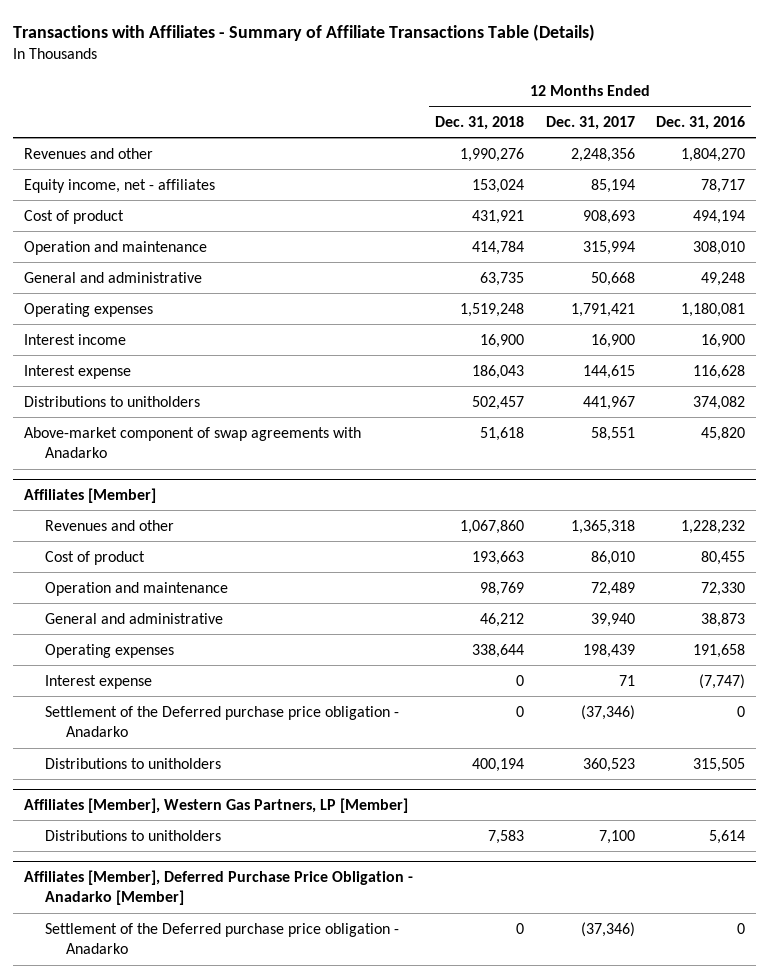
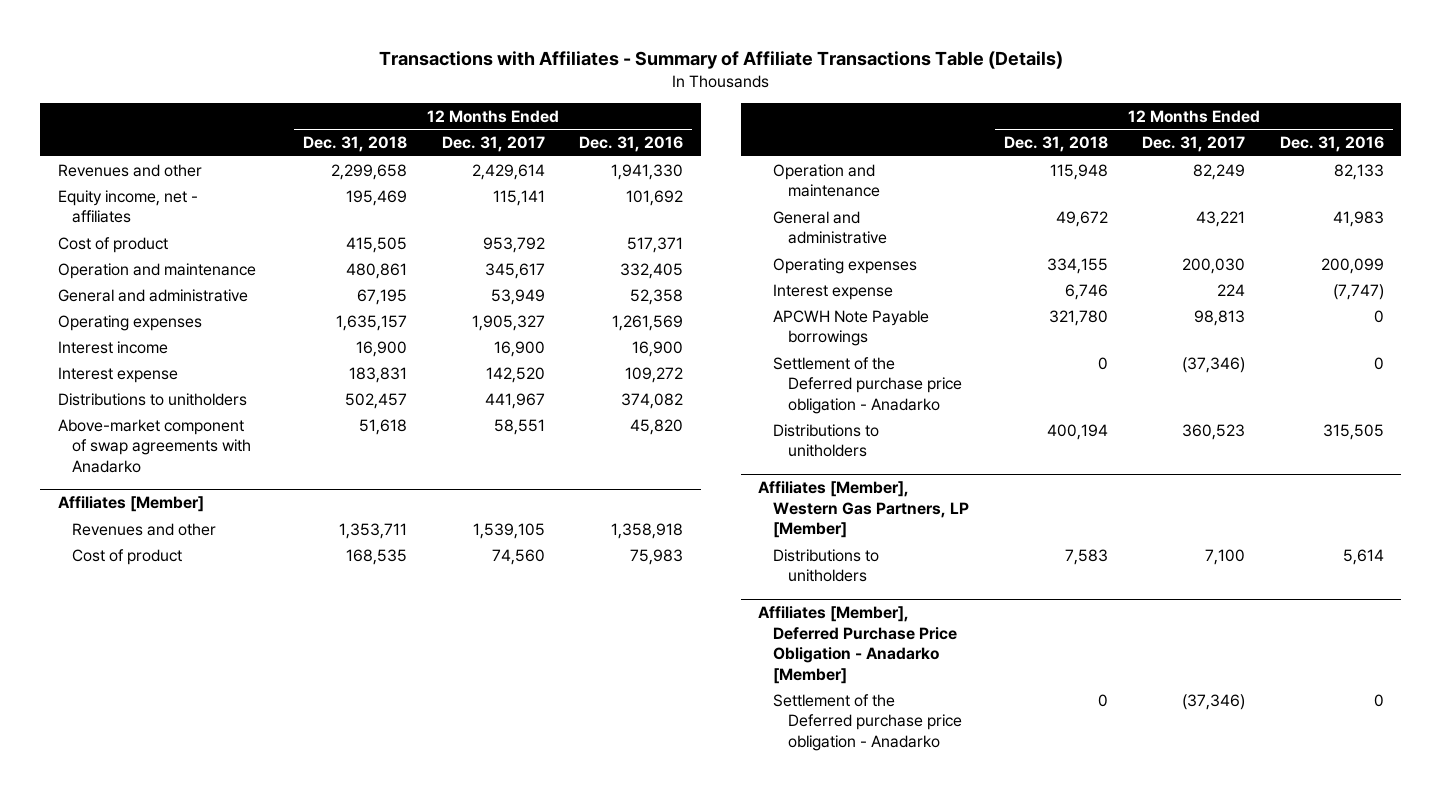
- Revenues and other | 1,990,276 | 2,248,356 | 1,804,270
- Equity income, net - affiliates | 153,024 | 85,194 | 78,717
- Cost of product | 431,921 | 908,693 | 494,194
- Operation and maintenance | 414,784 | 315,994 | 308,010
- General and administrative | 63,735 | 50,668 | 49,248
- Operating expenses | 1,519,248 | 1,791,421 | 1,180,081
+ Revenues and other | 2,299,658 | 2,429,614 | 1,941,330
+ Equity income, net - affiliates | 195,469 | 115,141 | 101,692
+ Cost of product | 415,505 | 953,792 | 517,371
+ Operation and maintenance | 480,861 | 345,617 | 332,405
+ General and administrative | 67,195 | 53,949 | 52,358
+ Operating expenses | 1,635,157 | 1,905,327 | 1,261,569
- Interest expense | 186,043 | 144,615 | 116,628
+ Interest expense | 183,831 | 142,520 | 109,272
@ Affiliates [Member]
- Revenues and other | 1,067,860 | 1,365,318 | 1,228,232
- Cost of product | 193,663 | 86,010 | 80,455
- Operation and maintenance | 98,769 | 72,489 | 72,330
- General and administrative | 46,212 | 39,940 | 38,873
- Operating expenses | 338,644 | 198,439 | 191,658
- Interest expense | 0 | 71 | (7,747)
+ Revenues and other | 1,353,711 | 1,539,105 | 1,358,918
+ Cost of product | 168,535 | 74,560 | 75,983
+ Operation and maintenance | 115,948 | 82,249 | 82,133
+ General and administrative | 49,672 | 43,221 | 41,983
+ Operating expenses | 334,155 | 200,030 | 200,099
+ Interest expense | 6,746 | 224 | (7,747)
+ APCWH Note Payable borrowings | 321,780 | 98,813 | 0

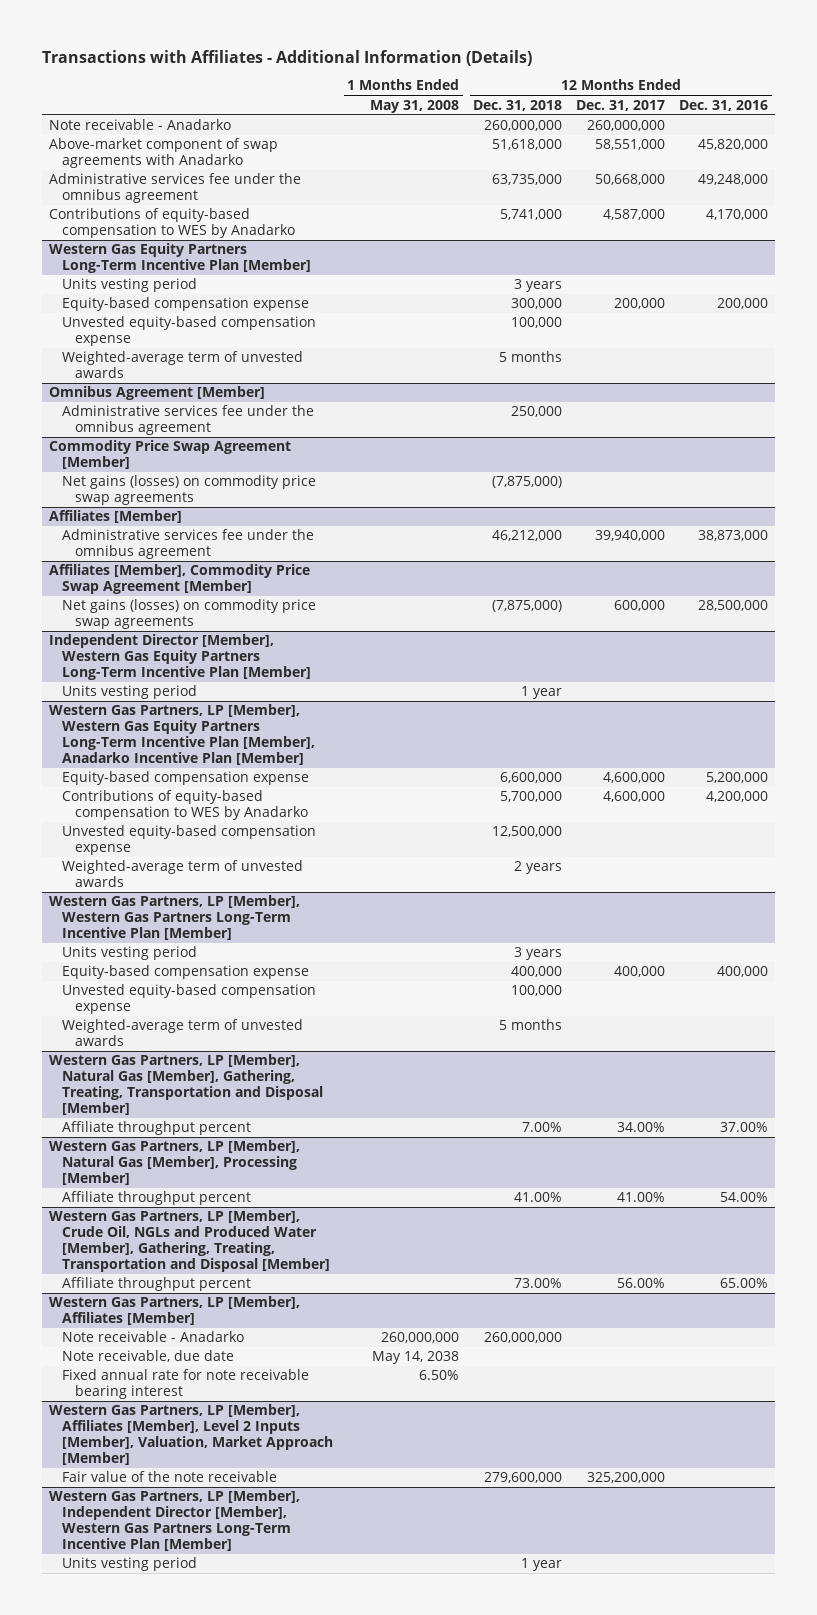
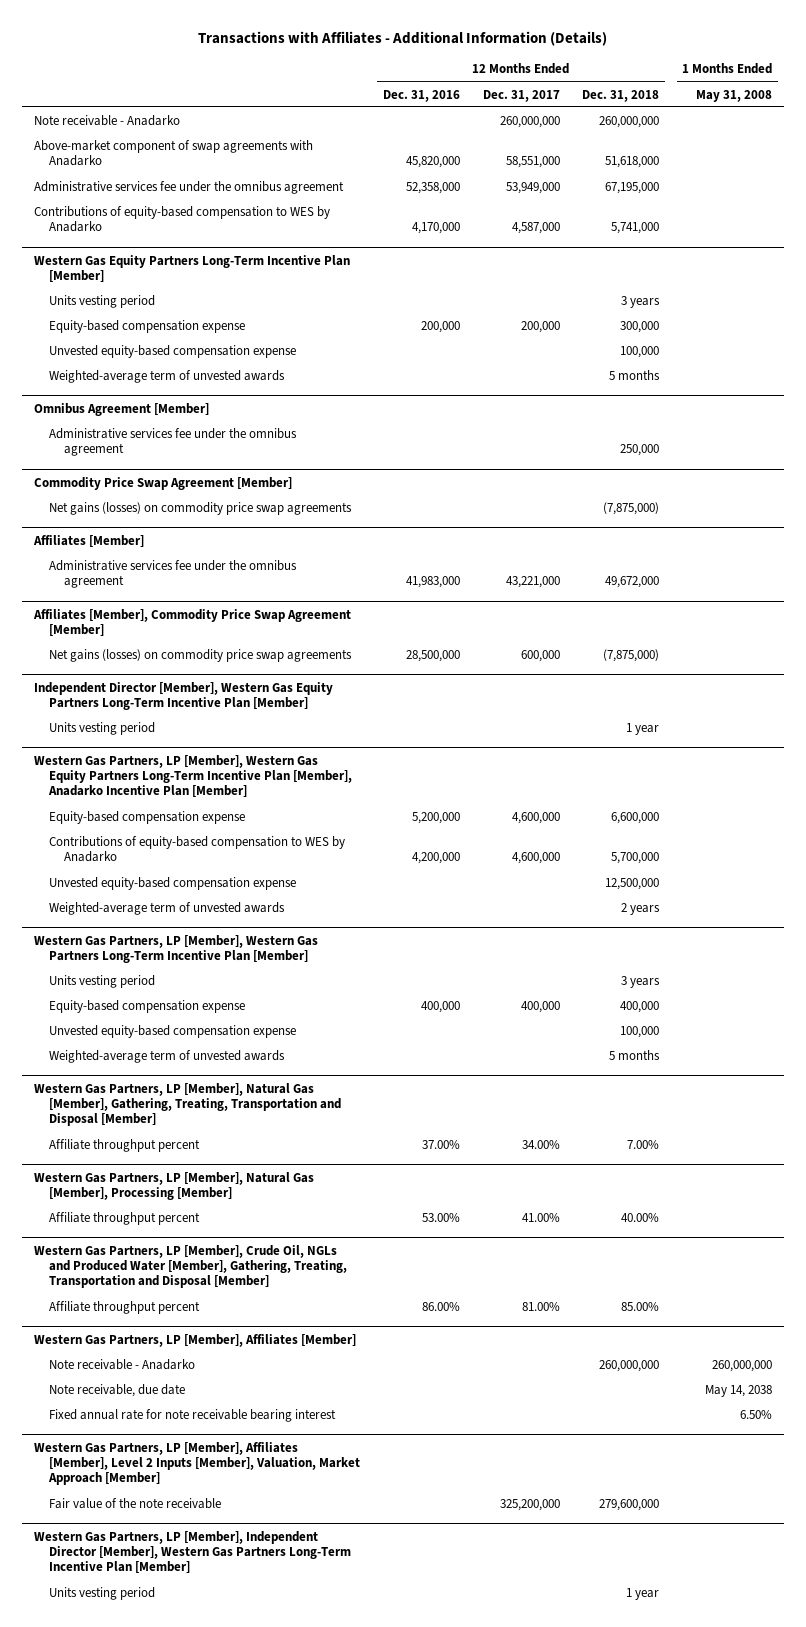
- | 1 Months Ended May 31, 2008 | 12 Months Ended Dec. 31, 2018 | 12 Months Ended Dec. 31, 2017 | 12 Months Ended Dec. 31, 2016
+ | 12 Months Ended Dec. 31, 2016 | 12 Months Ended Dec. 31, 2017 | 12 Months Ended Dec. 31, 2018 | 1 Months Ended May 31, 2008
- Administrative services fee under the omnibus agreement | | 63,735,000 | 50,668,000 | 49,248,000
+ Administrative services fee under the omnibus agreement | 52,358,000 | 53,949,000 | 67,195,000 |
@ Affiliates [Member]
- Administrative services fee under the omnibus agreement | | 46,212,000 | 39,940,000 | 38,873,000
+ Administrative services fee under the omnibus agreement | 41,983,000 | 43,221,000 | 49,672,000 |
@ Western Gas Partners, LP [Member], Natural Gas [Member], Processing [Member]
- Affiliate throughput percent | | 41.00% | 41.00% | 54.00%
+ Affiliate throughput percent | 53.00% | 41.00% | 40.00% |
@ Western Gas Partners, LP [Member], Crude Oil, NGLs and Produced Water [Member], Gathering, Treating, Transportation and Disposal [Member]
- Affiliate throughput percent | | 73.00% | 56.00% | 65.00%
+ Affiliate throughput percent | 86.00% | 81.00% | 85.00% |

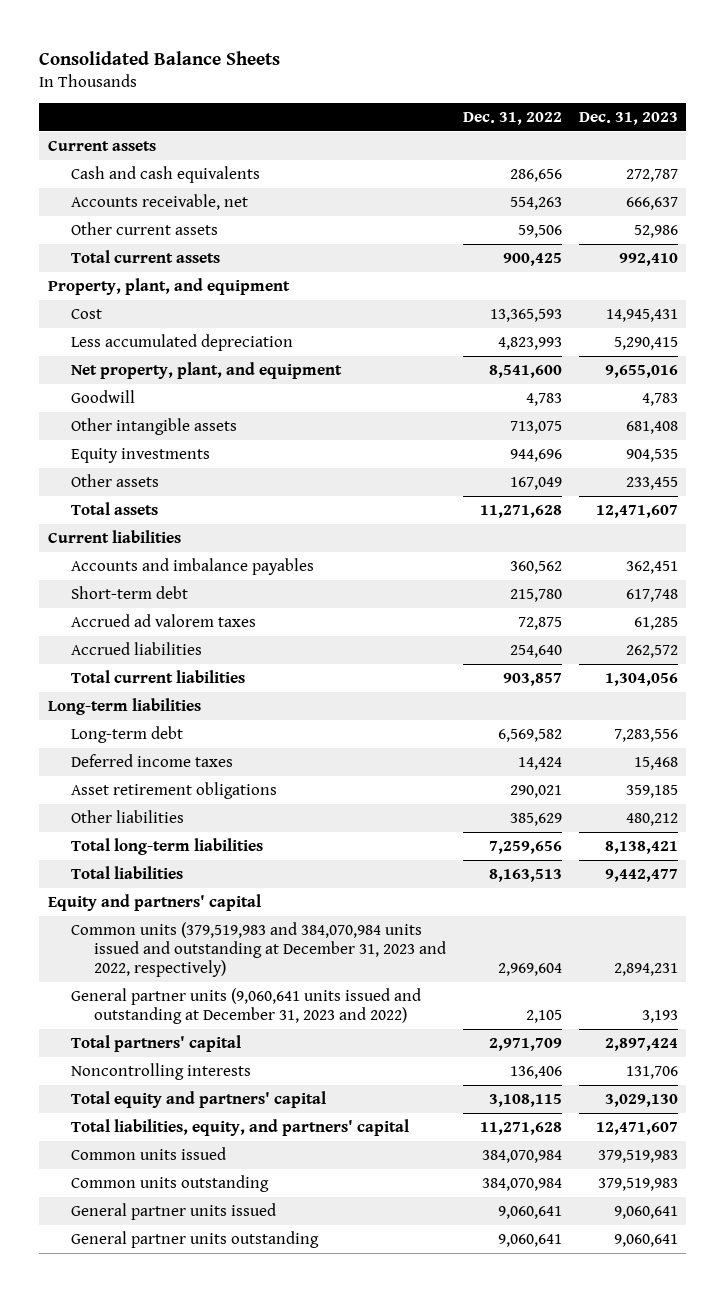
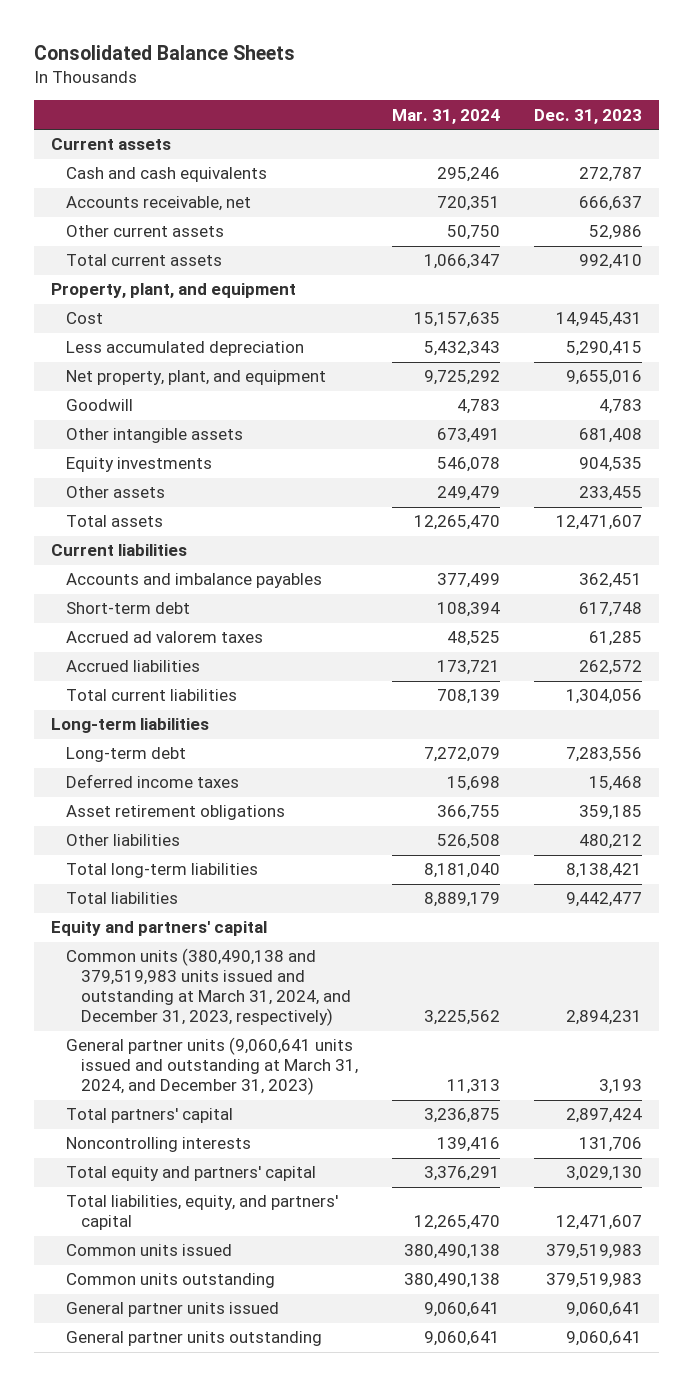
- | Dec. 31, 2022 | Dec. 31, 2023
+ | Mar. 31, 2024 | Dec. 31, 2023
- Common units (379,519,983 and 384,070,984 units issued and outstanding at December 31, 2023 and 2022, respectively) | 2,969,604 | 2,894,231
- General partner units (9,060,641 units issued and outstanding at December 31, 2023 and 2022) | 2,105 | 3,193
+ Common units (380,490,138 and 379,519,983 units issued and outstanding at March 31, 2024, and December 31, 2023, respectively) | 3,225,562 | 2,894,231
+ General partner units (9,060,641 units issued and outstanding at March 31, 2024, and December 31, 2023) | 11,313 | 3,193

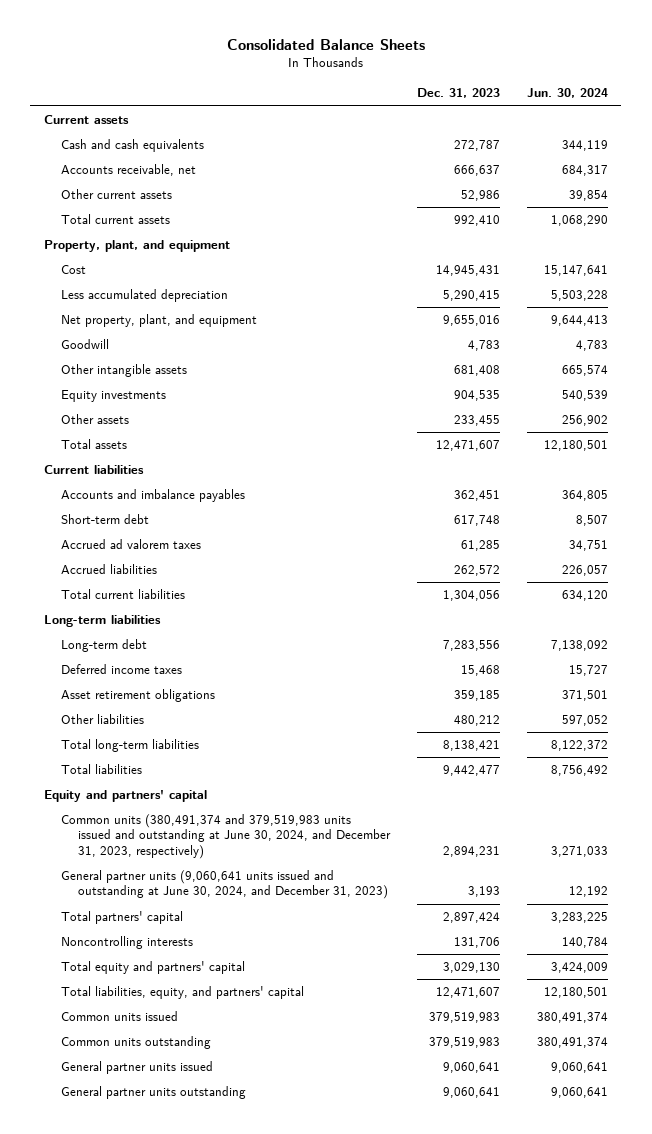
- | Mar. 31, 2024 | Dec. 31, 2023
+ | Dec. 31, 2023 | Jun. 30, 2024
- Common units (380,490,138 and 379,519,983 units issued and outstanding at March 31, 2024, and December 31, 2023, respectively) | 3,225,562 | 2,894,231
- General partner units (9,060,641 units issued and outstanding at March 31, 2024, and December 31, 2023) | 11,313 | 3,193
+ Common units (380,491,374 and 379,519,983 units issued and outstanding at June 30, 2024, and December 31, 2023, respectively) | 2,894,231 | 3,271,033
+ General partner units (9,060,641 units issued and outstanding at June 30, 2024, and December 31, 2023) | 3,193 | 12,192

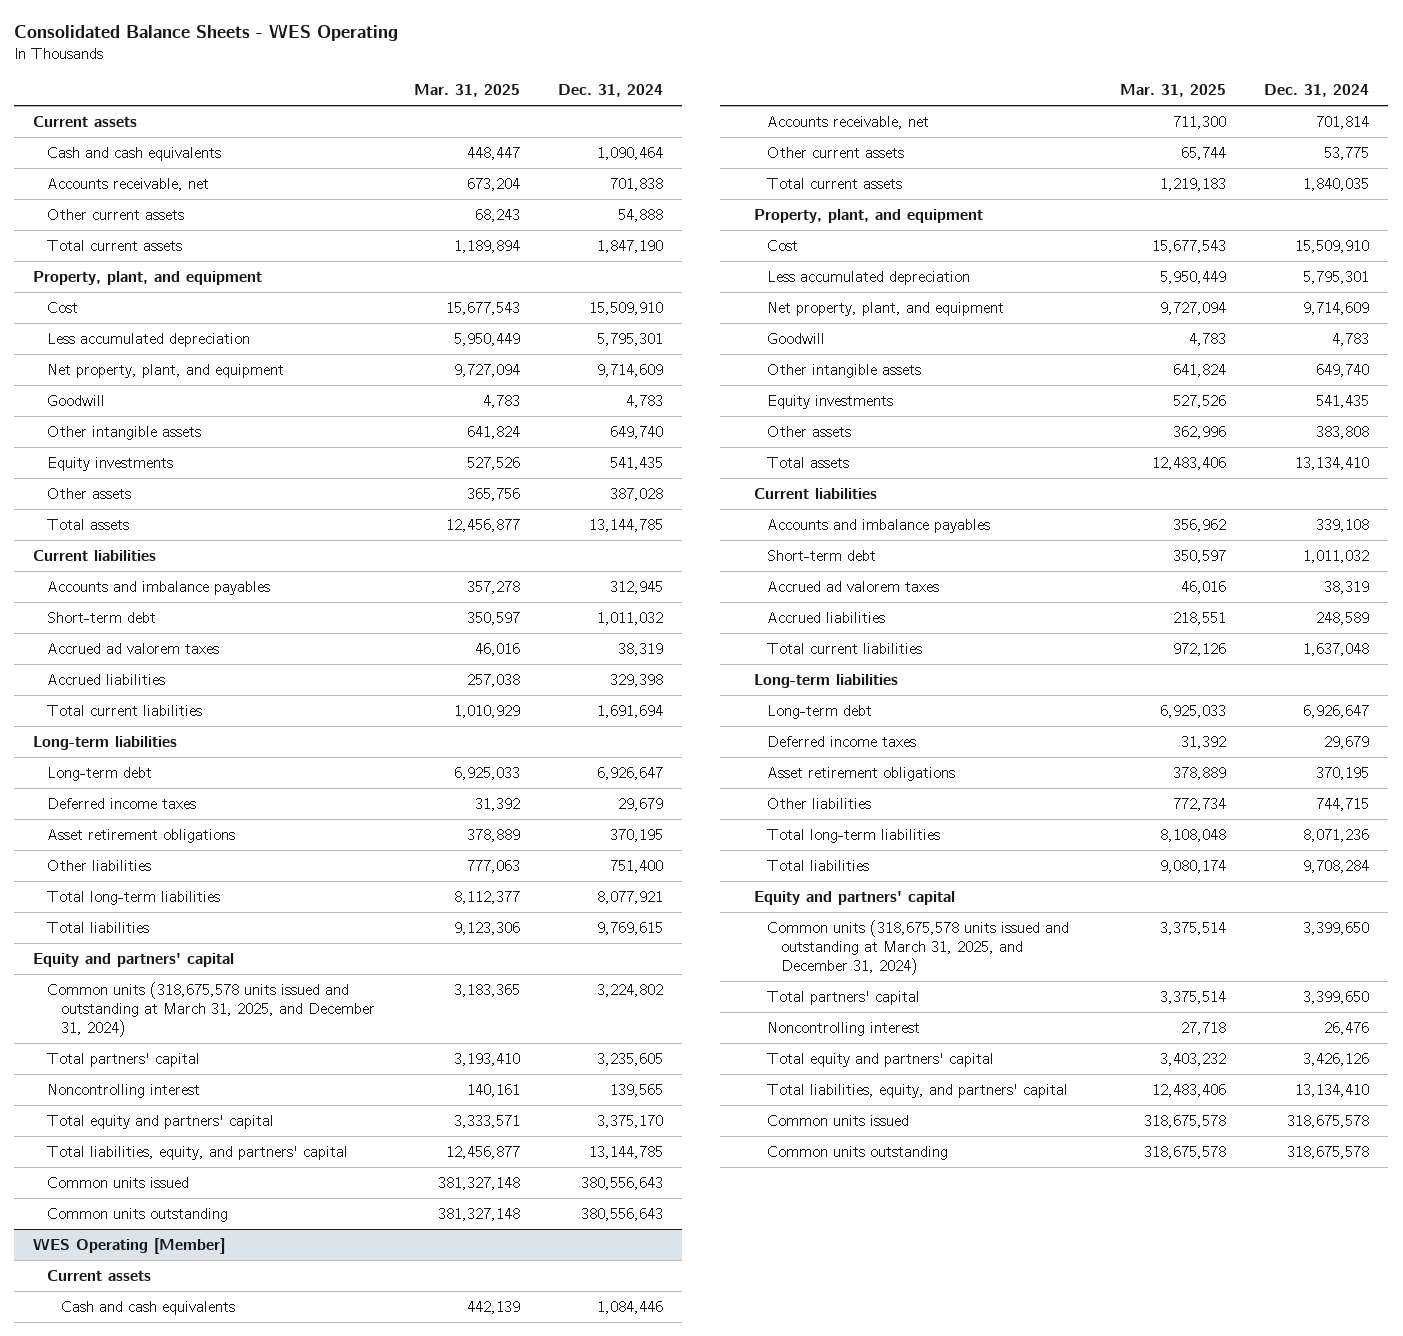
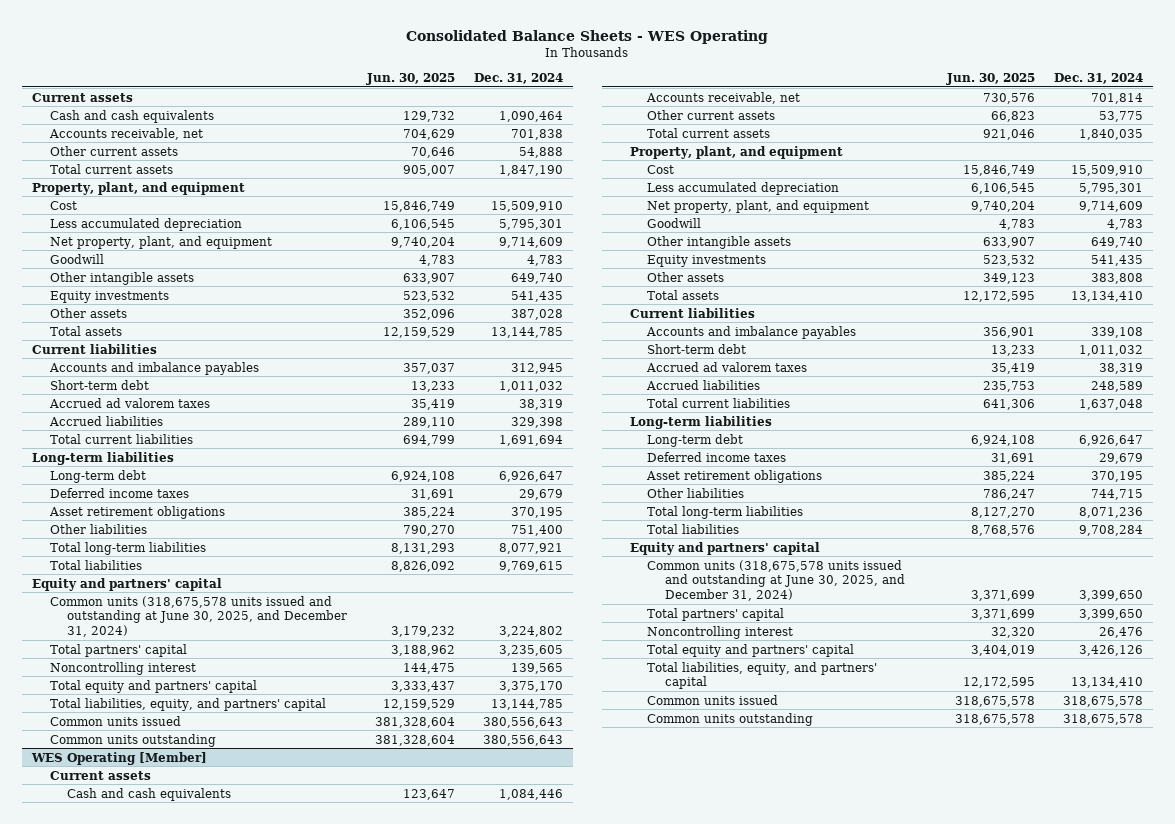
- | Mar. 31, 2025 | Dec. 31, 2024
+ | Jun. 30, 2025 | Dec. 31, 2024
- Common units (318,675,578 units issued and outstanding at March 31, 2025, and December 31, 2024) | 3,183,365 | 3,224,802
+ Common units (318,675,578 units issued and outstanding at June 30, 2025, and December 31, 2024) | 3,179,232 | 3,224,802
@ WES Operating [Member]
- Common units (318,675,578 units issued and outstanding at March 31, 2025, and December 31, 2024) | 3,375,514 | 3,399,650
+ Common units (318,675,578 units issued and outstanding at June 30, 2025, and December 31, 2024) | 3,371,699 | 3,399,650

